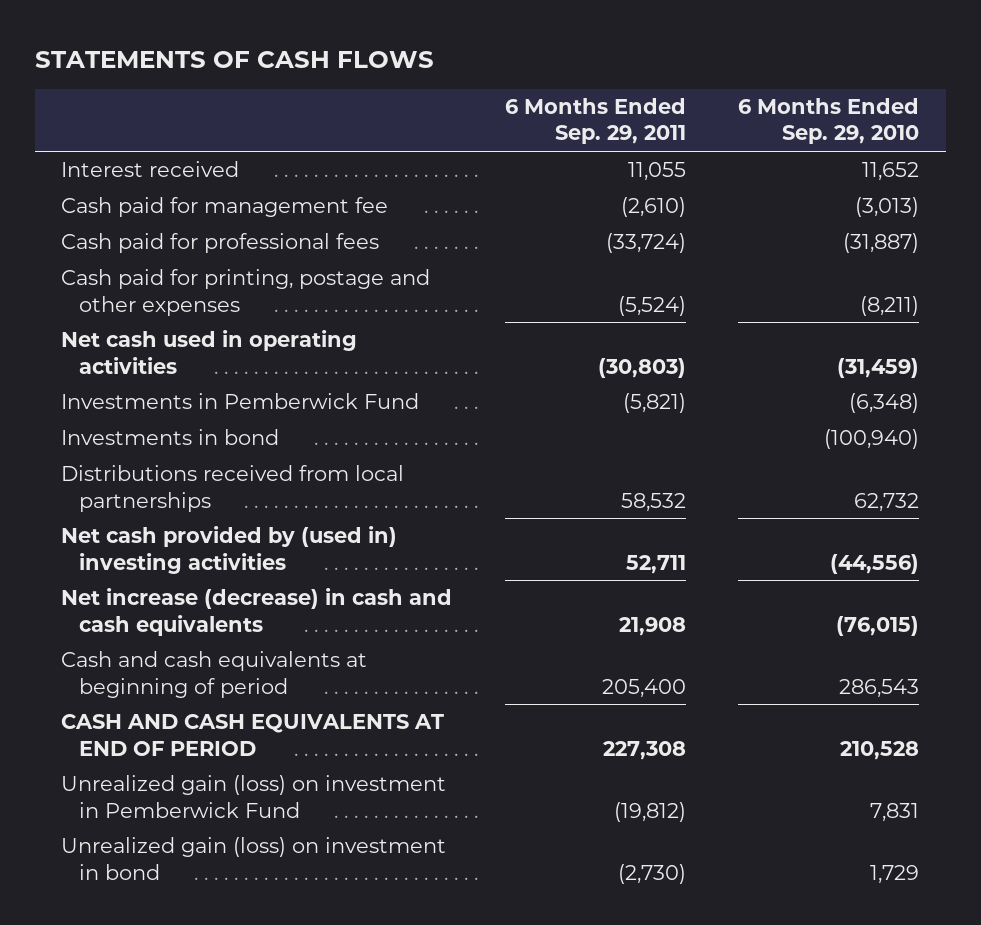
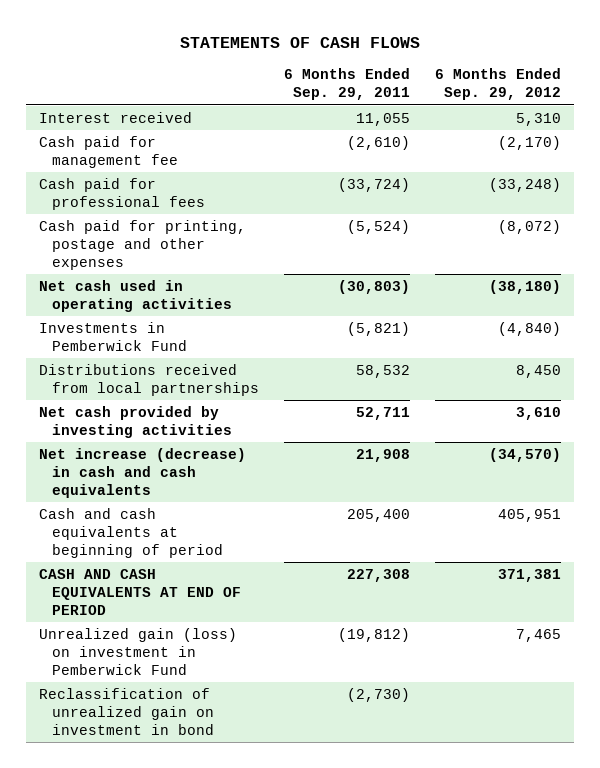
- | 6 Months Ended Sep. 29, 2011 | 6 Months Ended Sep. 29, 2010
+ | 6 Months Ended Sep. 29, 2011 | 6 Months Ended Sep. 29, 2012
- Investments in bond | | (100,940)
- Net cash provided by (used in) investing activities | 52,711 | (44,556)
+ Net cash provided by investing activities | 52,711 | 3,610
- Unrealized gain (loss) on investment in bond | (2,730) | 1,729
+ Reclassification of unrealized gain on investment in bond | (2,730) |

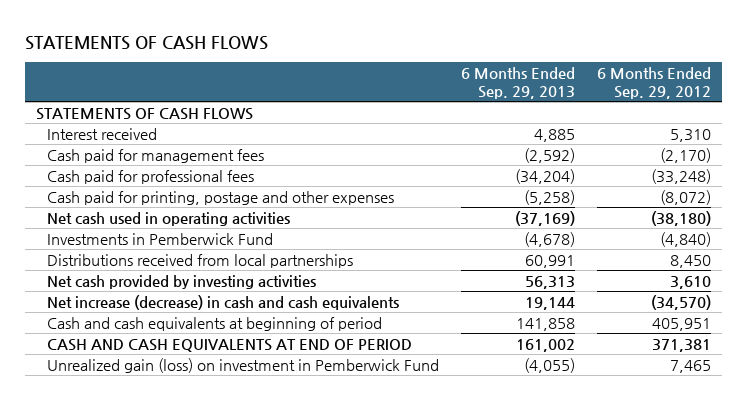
- | 6 Months Ended Sep. 29, 2011 | 6 Months Ended Sep. 29, 2012
+ | 6 Months Ended Sep. 29, 2013 | 6 Months Ended Sep. 29, 2012
+ STATEMENTS OF CASH FLOWS
- Cash paid for management fee | (2,610) | (2,170)
+ Cash paid for management fees | (2,592) | (2,170)
- Reclassification of unrealized gain on investment in bond | (2,730) |

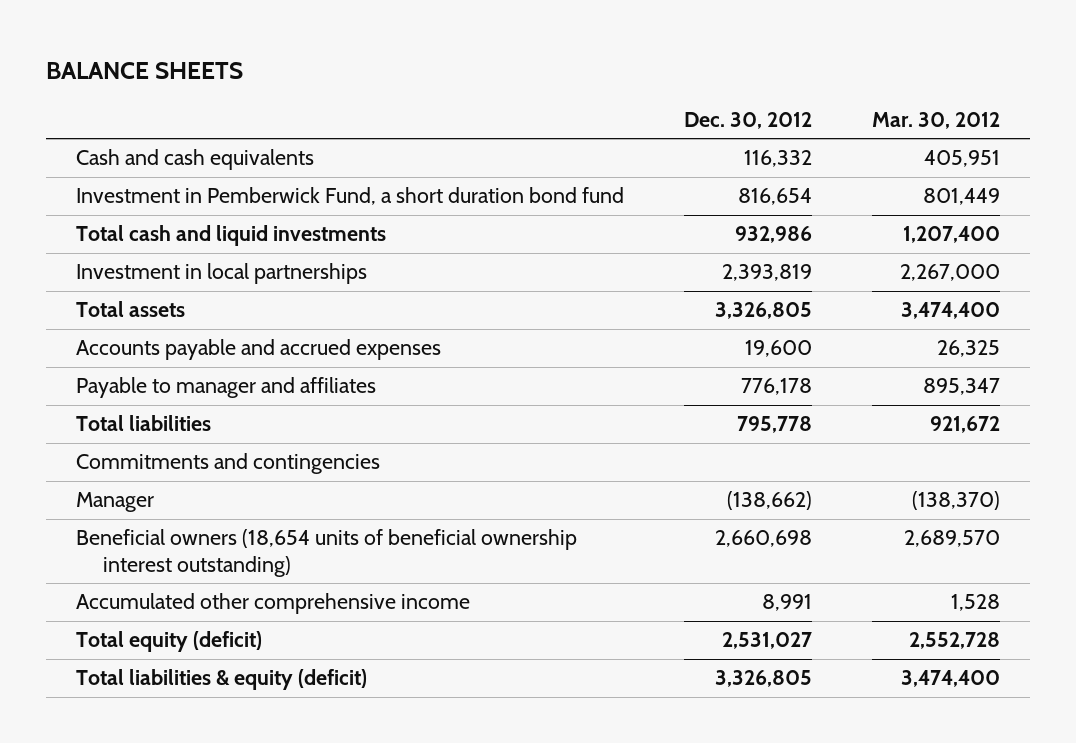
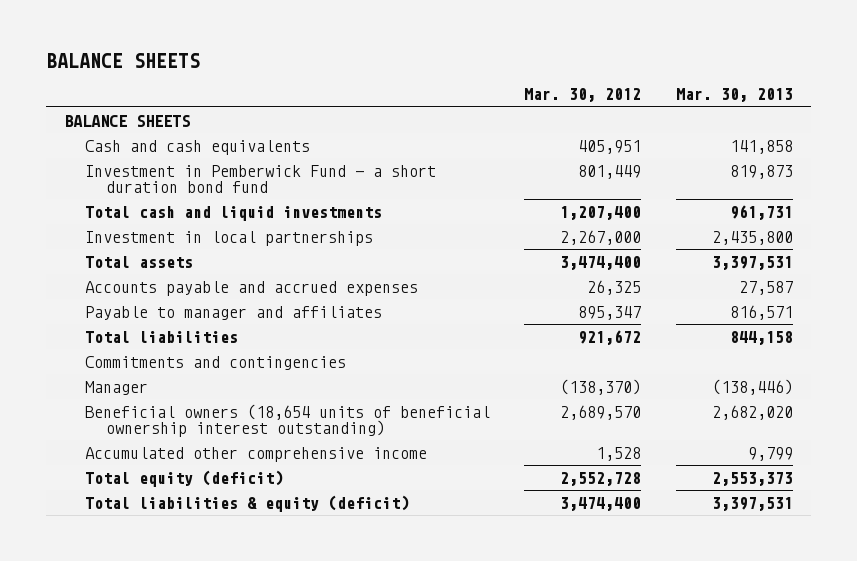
- | Dec. 30, 2012 | Mar. 30, 2012
+ | Mar. 30, 2012 | Mar. 30, 2013
+ BALANCE SHEETS
- Investment in Pemberwick Fund, a short duration bond fund | 816,654 | 801,449
+ Investment in Pemberwick Fund - a short duration bond fund | 801,449 | 819,873

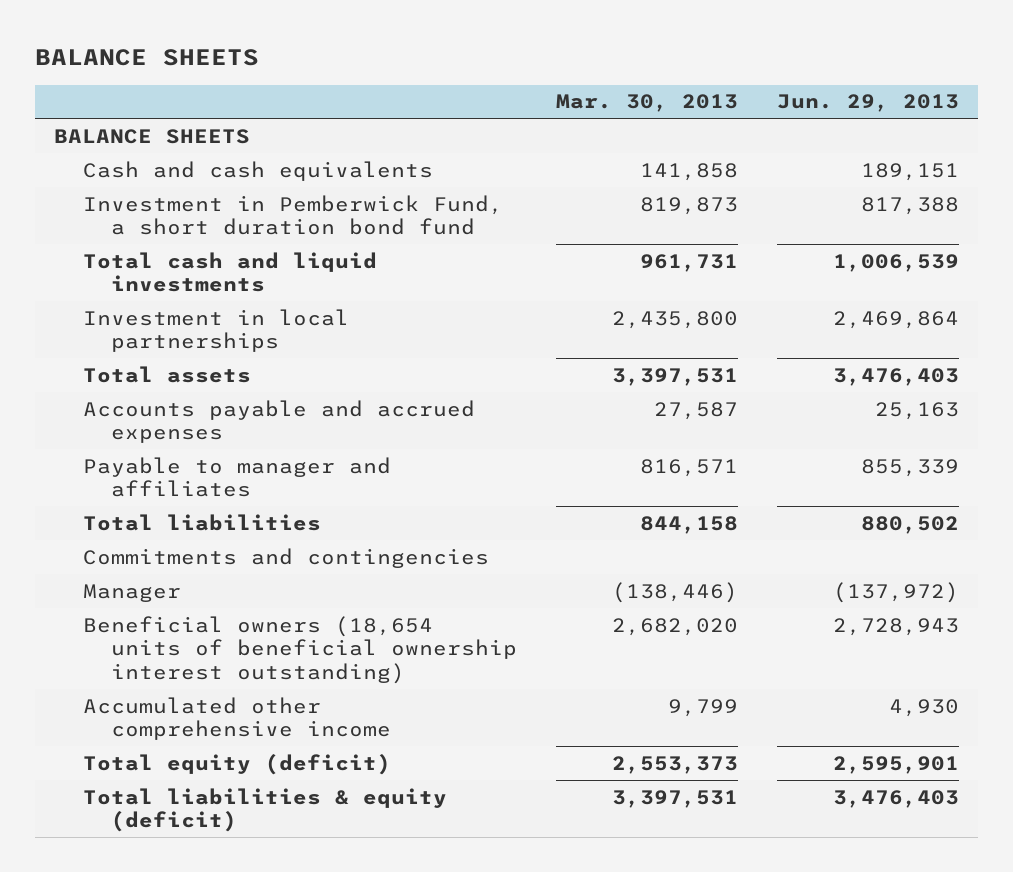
- | Mar. 30, 2012 | Mar. 30, 2013
+ | Mar. 30, 2013 | Jun. 29, 2013
- Investment in Pemberwick Fund - a short duration bond fund | 801,449 | 819,873
+ Investment in Pemberwick Fund, a short duration bond fund | 819,873 | 817,388

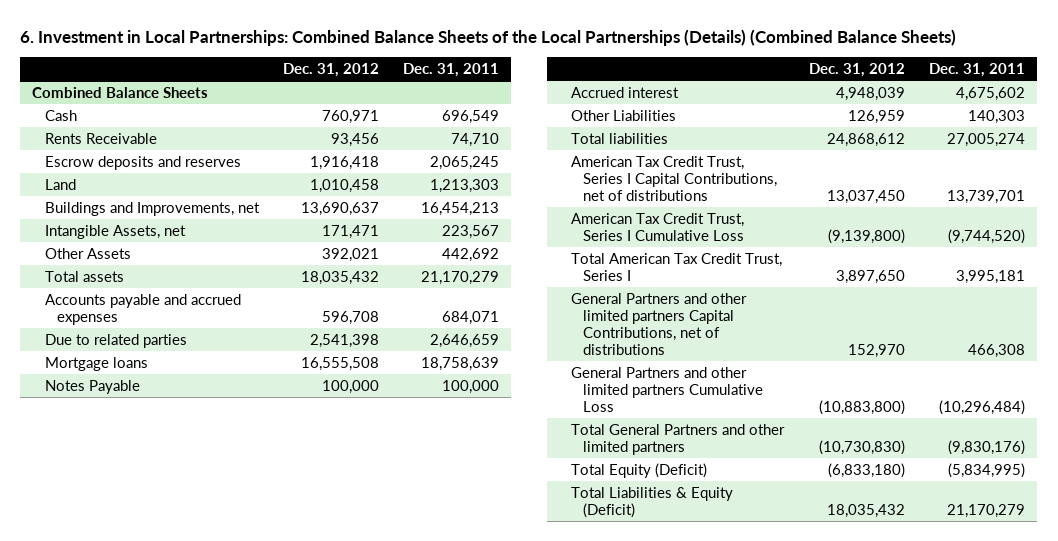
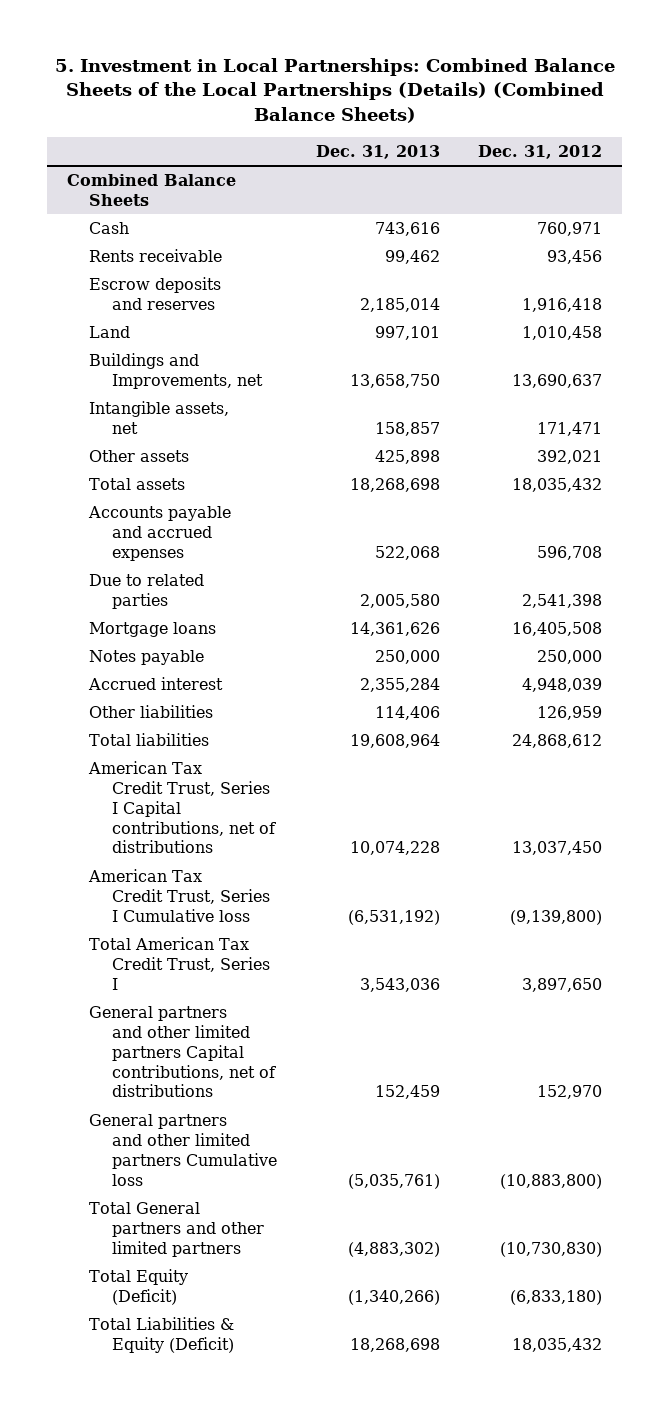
- 6. Investment in Local Partnerships: Combined Balance Sheets of the Local Partnerships (Details) (Combined Balance Sheets)
+ 5. Investment in Local Partnerships: Combined Balance Sheets of the Local Partnerships (Details) (Combined Balance Sheets)
- | Dec. 31, 2012 | Dec. 31, 2011
+ | Dec. 31, 2013 | Dec. 31, 2012
@ Combined Balance Sheets
- Rents Receivable | 93,456 | 74,710
+ Rents receivable | 99,462 | 93,456
- Intangible Assets, net | 171,471 | 223,567
- Other Assets | 392,021 | 442,692
+ Intangible assets, net | 158,857 | 171,471
+ Other assets | 425,898 | 392,021
- Mortgage loans | 16,555,508 | 18,758,639
- Notes Payable | 100,000 | 100,000
+ Mortgage loans | 14,361,626 | 16,405,508
+ Notes payable | 250,000 | 250,000
- Other Liabilities | 126,959 | 140,303
+ Other liabilities | 114,406 | 126,959
- American Tax Credit Trust, Series I Capital Contributions, net of distributions | 13,037,450 | 13,739,701
- American Tax Credit Trust, Series I Cumulative Loss | (9,139,800) | (9,744,520)
+ American Tax Credit Trust, Series I Capital contributions, net of distributions | 10,074,228 | 13,037,450
+ American Tax Credit Trust, Series I Cumulative loss | (6,531,192) | (9,139,800)
- General Partners and other limited partners Capital Contributions, net of distributions | 152,970 | 466,308
- General Partners and other limited partners Cumulative Loss | (10,883,800) | (10,296,484)
- Total General Partners and other limited partners | (10,730,830) | (9,830,176)
+ General partners and other limited partners Capital contributions, net of distributions | 152,459 | 152,970
+ General partners and other limited partners Cumulative loss | (5,035,761) | (10,883,800)
+ Total General partners and other limited partners | (4,883,302) | (10,730,830)

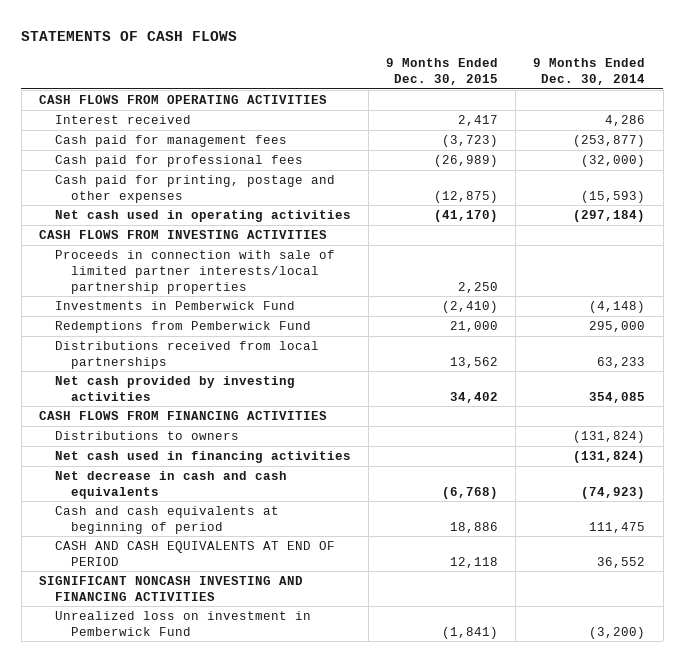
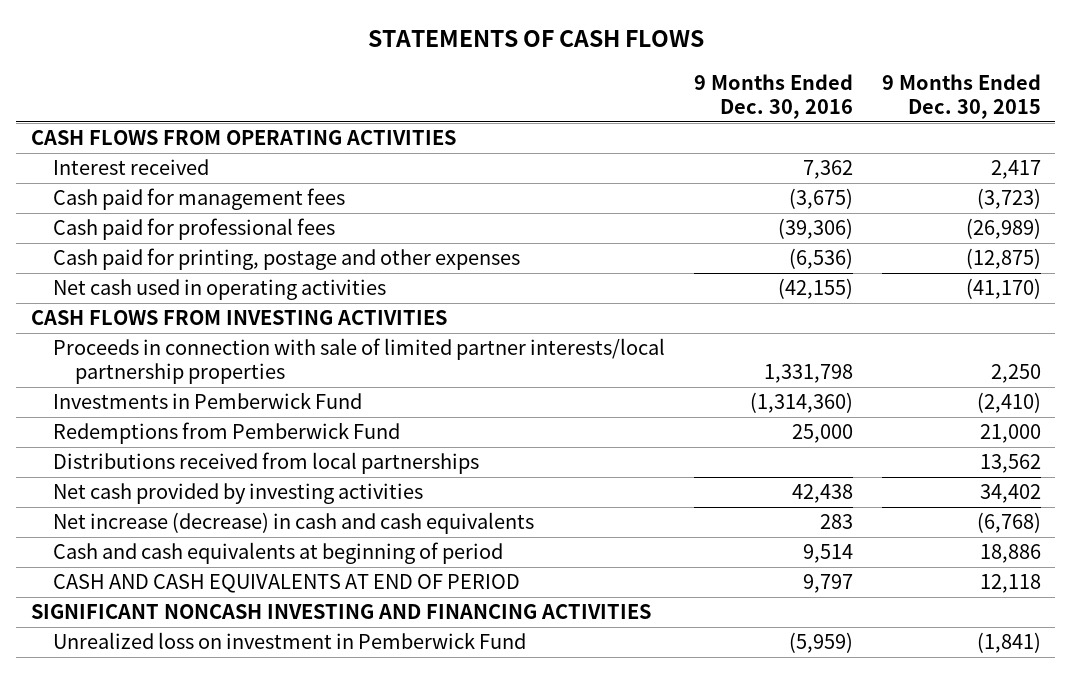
- | 9 Months Ended Dec. 30, 2015 | 9 Months Ended Dec. 30, 2014
+ | 9 Months Ended Dec. 30, 2016 | 9 Months Ended Dec. 30, 2015
- CASH FLOWS FROM FINANCING ACTIVITIES
- Distributions to owners | | (131,824)
- Net cash used in financing activities | | (131,824)
- Net decrease in cash and cash equivalents | (6,768) | (74,923)
+ Net increase (decrease) in cash and cash equivalents | 283 | (6,768)

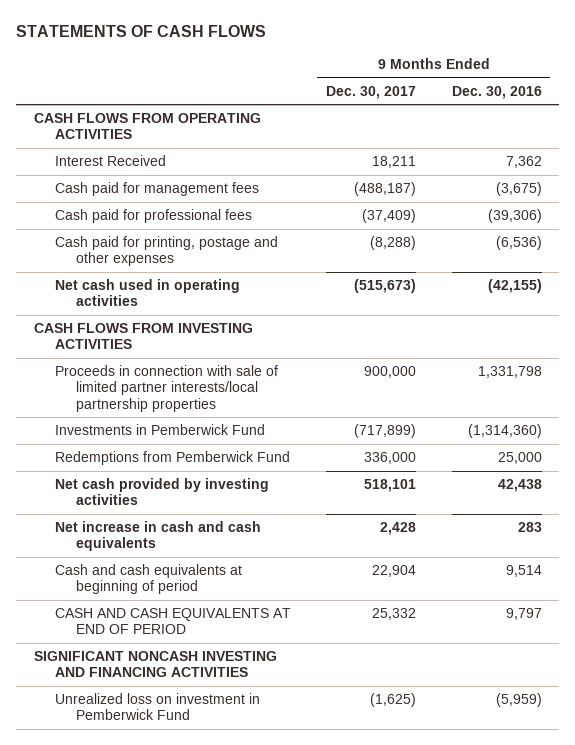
- | 9 Months Ended Dec. 30, 2016 | 9 Months Ended Dec. 30, 2015
+ | 9 Months Ended Dec. 30, 2017 | 9 Months Ended Dec. 30, 2016
- Interest received | 7,362 | 2,417
+ Interest Received | 18,211 | 7,362
- Distributions received from local partnerships | | 13,562
- Net increase (decrease) in cash and cash equivalents | 283 | (6,768)
+ Net increase in cash and cash equivalents | 2,428 | 283

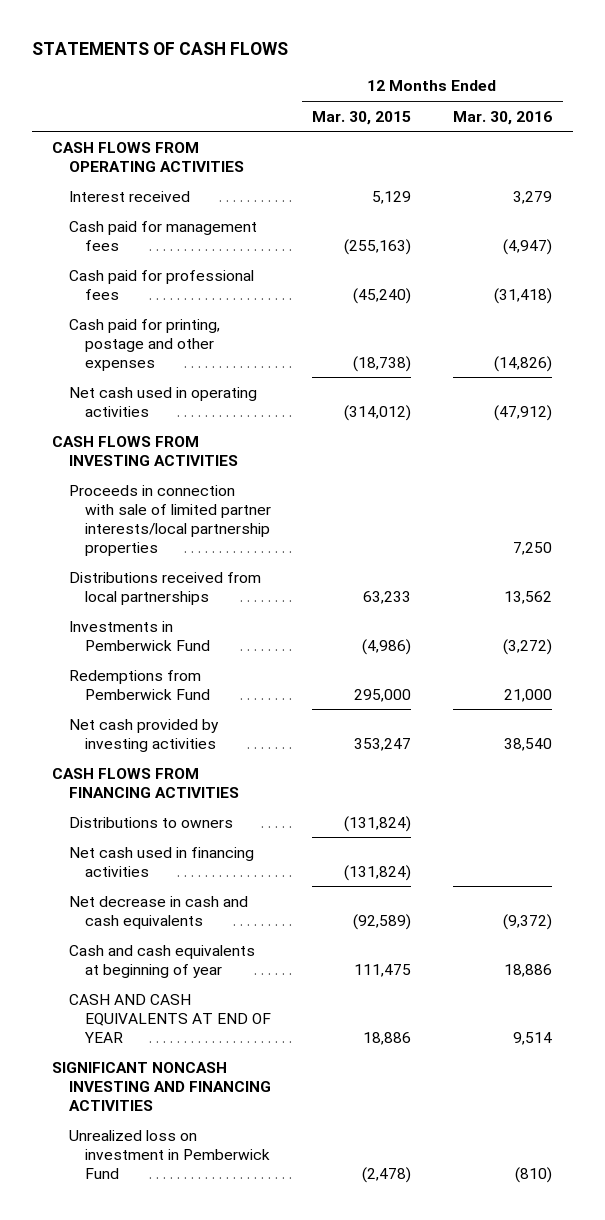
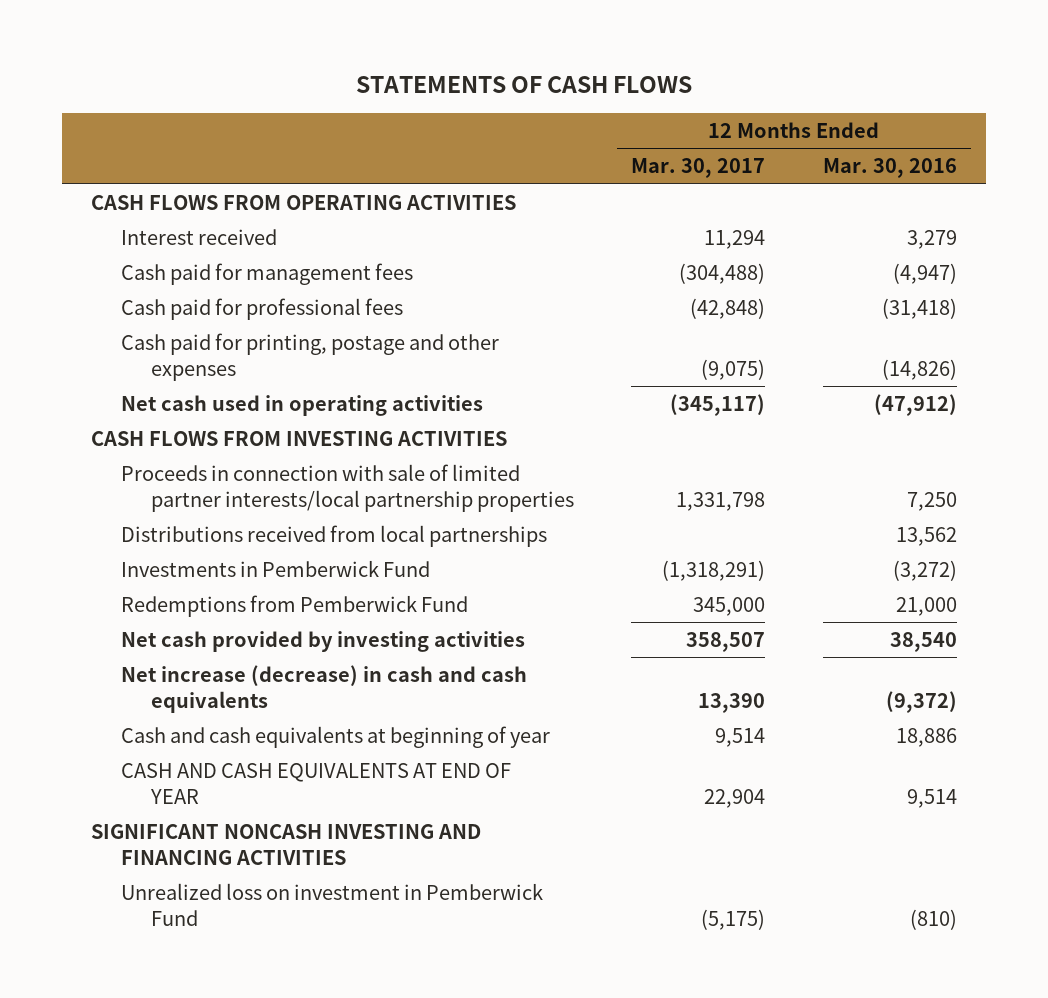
- | 12 Months Ended Mar. 30, 2015 | 12 Months Ended Mar. 30, 2016
+ | 12 Months Ended Mar. 30, 2017 | 12 Months Ended Mar. 30, 2016
- CASH FLOWS FROM FINANCING ACTIVITIES
- Distributions to owners | (131,824) |
- Net cash used in financing activities | (131,824) |
- Net decrease in cash and cash equivalents | (92,589) | (9,372)
+ Net increase (decrease) in cash and cash equivalents | 13,390 | (9,372)

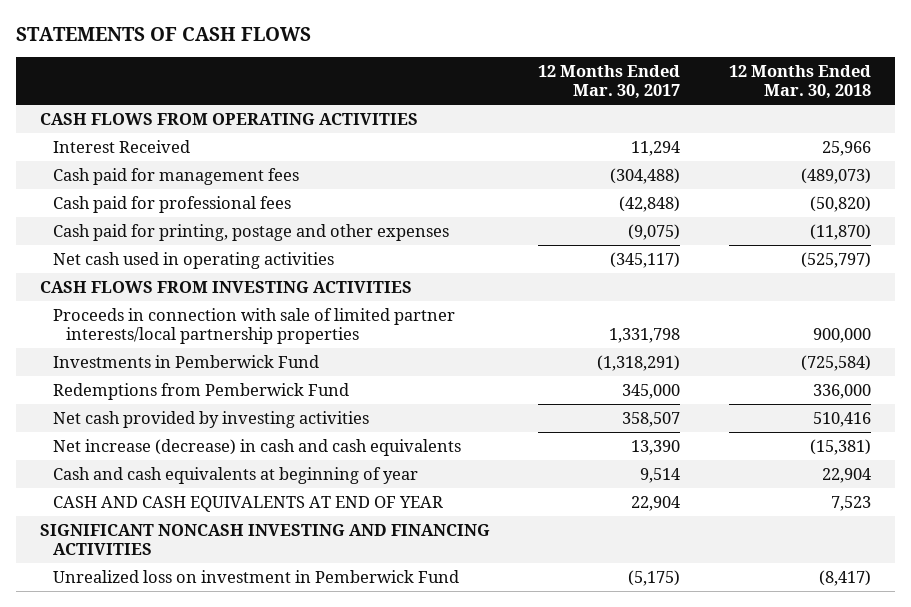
- | 12 Months Ended Mar. 30, 2017 | 12 Months Ended Mar. 30, 2016
+ | 12 Months Ended Mar. 30, 2017 | 12 Months Ended Mar. 30, 2018
- Interest received | 11,294 | 3,279
+ Interest Received | 11,294 | 25,966
- Distributions received from local partnerships | | 13,562

